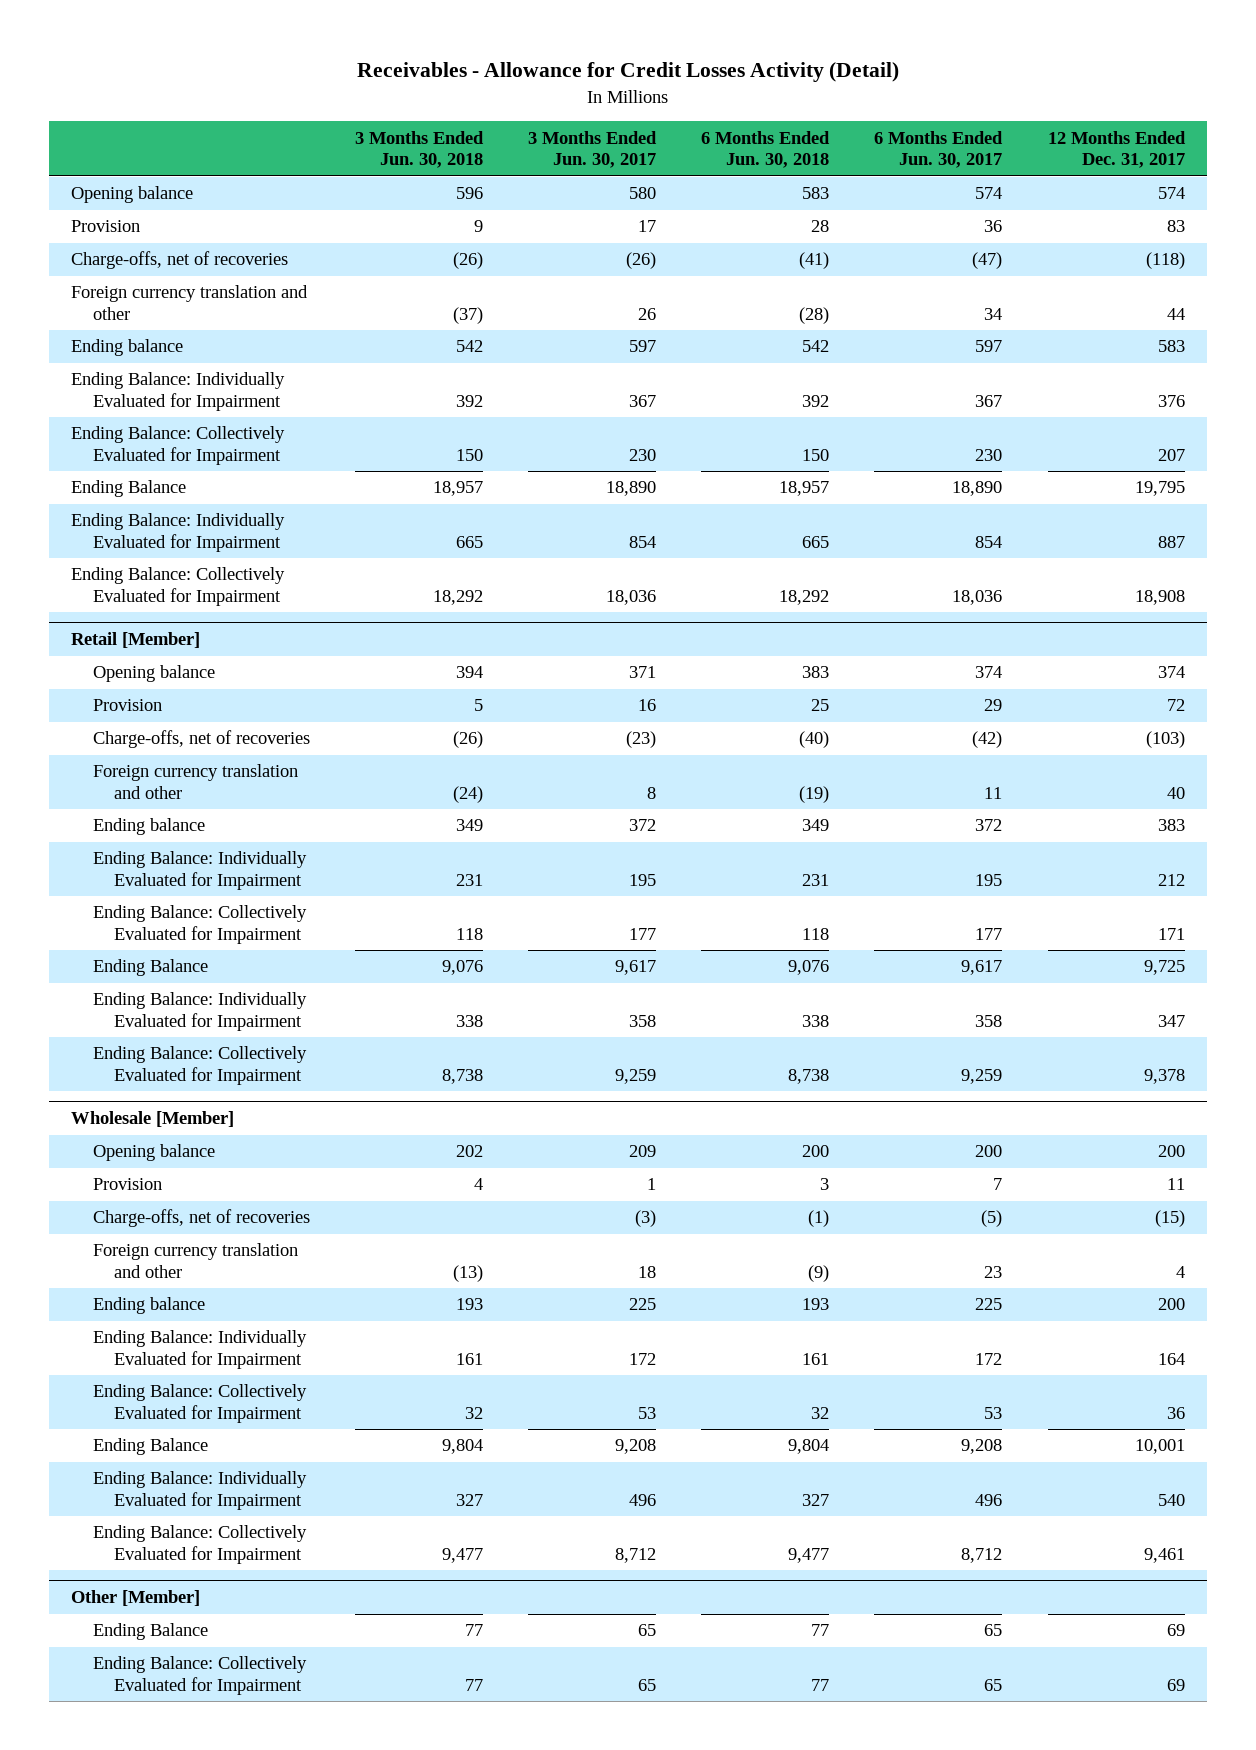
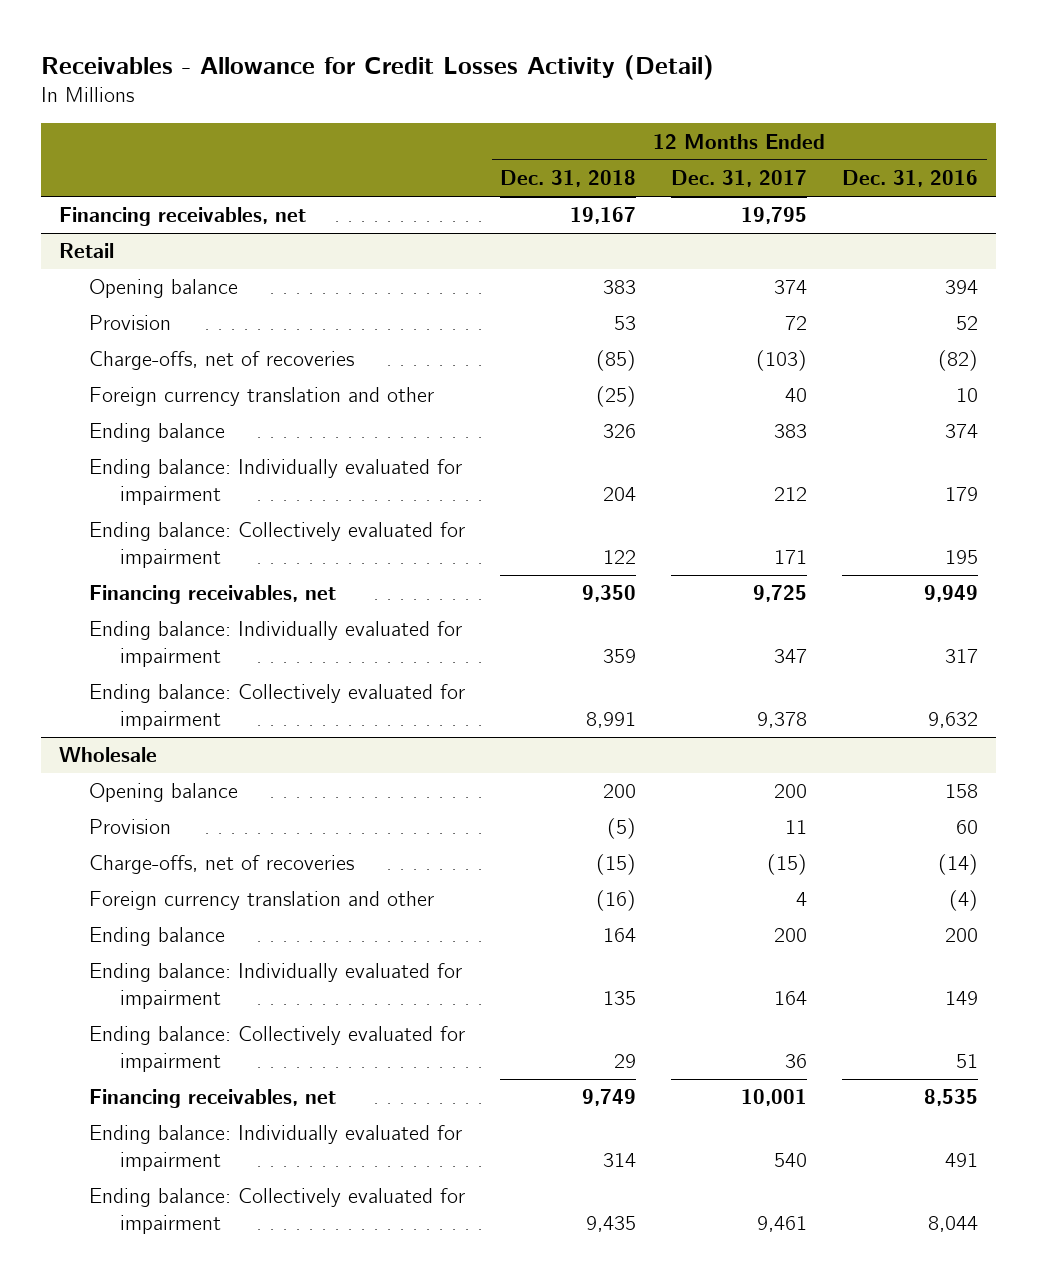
- | 3 Months Ended Jun. 30, 2018 | 3 Months Ended Jun. 30, 2017 | 6 Months Ended Jun. 30, 2018 | 6 Months Ended Jun. 30, 2017 | 12 Months Ended Dec. 31, 2017
+ | 12 Months Ended Dec. 31, 2018 | 12 Months Ended Dec. 31, 2017 | 12 Months Ended Dec. 31, 2016
- Opening balance | 596 | 580 | 583 | 574 | 574
- Provision | 9 | 17 | 28 | 36 | 83
- Charge-offs, net of recoveries | (26) | (26) | (41) | (47) | (118)
- Foreign currency translation and other | (37) | 26 | (28) | 34 | 44
- Ending balance | 542 | 597 | 542 | 597 | 583
- Ending Balance: Individually Evaluated for Impairment | 392 | 367 | 392 | 367 | 376
- Ending Balance: Collectively Evaluated for Impairment | 150 | 230 | 150 | 230 | 207
- Ending Balance | 18,957 | 18,890 | 18,957 | 18,890 | 19,795
- Ending Balance: Individually Evaluated for Impairment | 665 | 854 | 665 | 854 | 887
- Ending Balance: Collectively Evaluated for Impairment | 18,292 | 18,036 | 18,292 | 18,036 | 18,908
- Retail [Member]
+ Financing receivables, net | 19,167 | 19,795 |
+ Retail
- Ending Balance: Individually Evaluated for Impairment | 231 | 195 | 231 | 195 | 212
- Ending Balance: Collectively Evaluated for Impairment | 118 | 177 | 118 | 177 | 171
- Ending Balance | 9,076 | 9,617 | 9,076 | 9,617 | 9,725
- Ending Balance: Individually Evaluated for Impairment | 338 | 358 | 338 | 358 | 347
- Ending Balance: Collectively Evaluated for Impairment | 8,738 | 9,259 | 8,738 | 9,259 | 9,378
- Wholesale [Member]
+ Ending balance: Individually evaluated for impairment | 204 | 212 | 179
+ Ending balance: Collectively evaluated for impairment | 122 | 171 | 195
+ Financing receivables, net | 9,350 | 9,725 | 9,949
+ Ending balance: Individually evaluated for impairment | 359 | 347 | 317
+ Ending balance: Collectively evaluated for impairment | 8,991 | 9,378 | 9,632
+ Wholesale
- Ending Balance: Individually Evaluated for Impairment | 161 | 172 | 161 | 172 | 164
- Ending Balance: Collectively Evaluated for Impairment | 32 | 53 | 32 | 53 | 36
- Ending Balance | 9,804 | 9,208 | 9,804 | 9,208 | 10,001
- Ending Balance: Individually Evaluated for Impairment | 327 | 496 | 327 | 496 | 540
- Ending Balance: Collectively Evaluated for Impairment | 9,477 | 8,712 | 9,477 | 8,712 | 9,461
- Other [Member]
- Ending Balance | 77 | 65 | 77 | 65 | 69
- Ending Balance: Collectively Evaluated for Impairment | 77 | 65 | 77 | 65 | 69
+ Ending balance: Individually evaluated for impairment | 135 | 164 | 149
+ Ending balance: Collectively evaluated for impairment | 29 | 36 | 51
+ Financing receivables, net | 9,749 | 10,001 | 8,535
+ Ending balance: Individually evaluated for impairment | 314 | 540 | 491
+ Ending balance: Collectively evaluated for impairment | 9,435 | 9,461 | 8,044

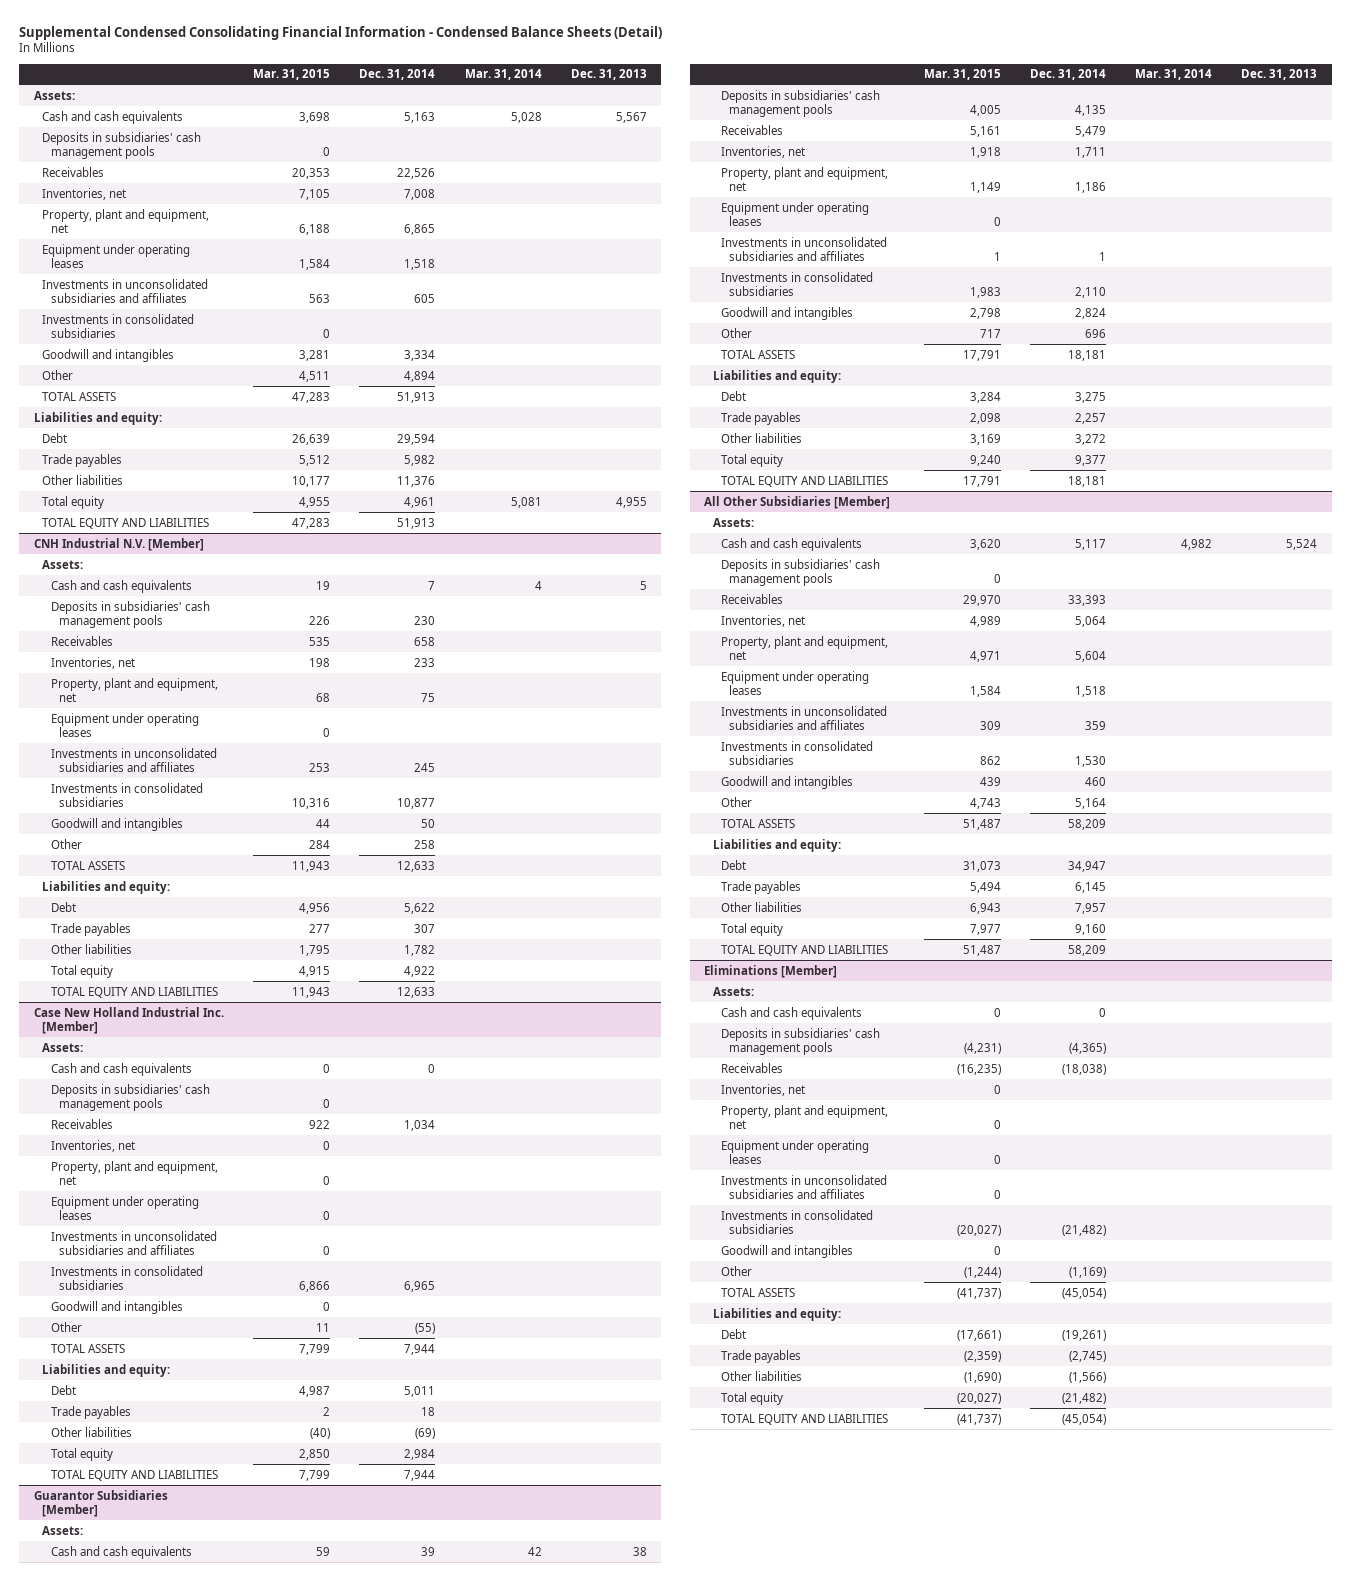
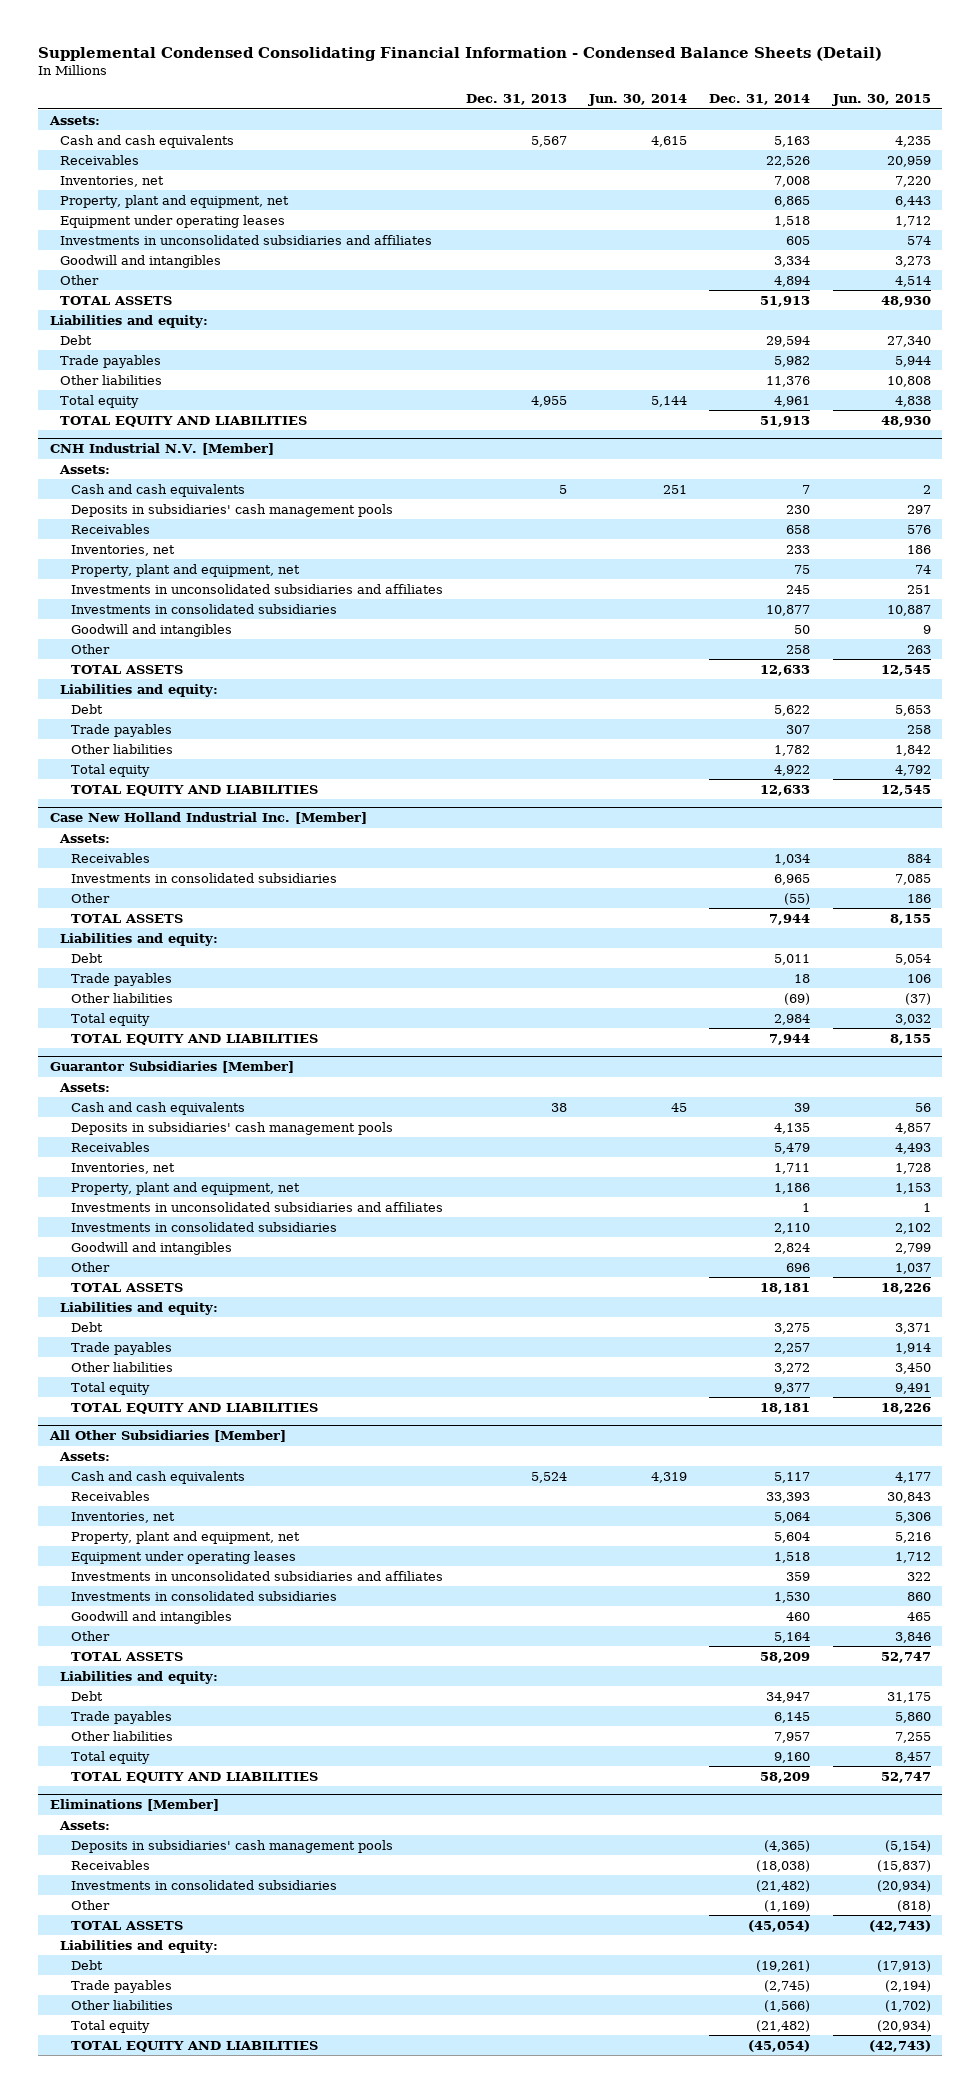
- | Mar. 31, 2015 | Dec. 31, 2014 | Mar. 31, 2014 | Dec. 31, 2013
+ | Dec. 31, 2013 | Jun. 30, 2014 | Dec. 31, 2014 | Jun. 30, 2015
- Deposits in subsidiaries' cash management pools | 0 | | |
- Investments in consolidated subsidiaries | 0 | | |
@ CNH Industrial N.V. [Member]
- Equipment under operating leases | 0 | | |
@ Case New Holland Industrial Inc. [Member]
- Cash and cash equivalents | 0 | 0 | |
- Deposits in subsidiaries' cash management pools | 0 | | |
- Inventories, net | 0 | | |
- Property, plant and equipment, net | 0 | | |
- Equipment under operating leases | 0 | | |
- Investments in unconsolidated subsidiaries and affiliates | 0 | | |
- Goodwill and intangibles | 0 | | |
@ Guarantor Subsidiaries [Member]
- Equipment under operating leases | 0 | | |
@ All Other Subsidiaries [Member]
- Deposits in subsidiaries' cash management pools | 0 | | |
@ Eliminations [Member]
- Cash and cash equivalents | 0 | 0 | |
- Inventories, net | 0 | | |
- Property, plant and equipment, net | 0 | | |
- Equipment under operating leases | 0 | | |
- Investments in unconsolidated subsidiaries and affiliates | 0 | | |
- Goodwill and intangibles | 0 | | |

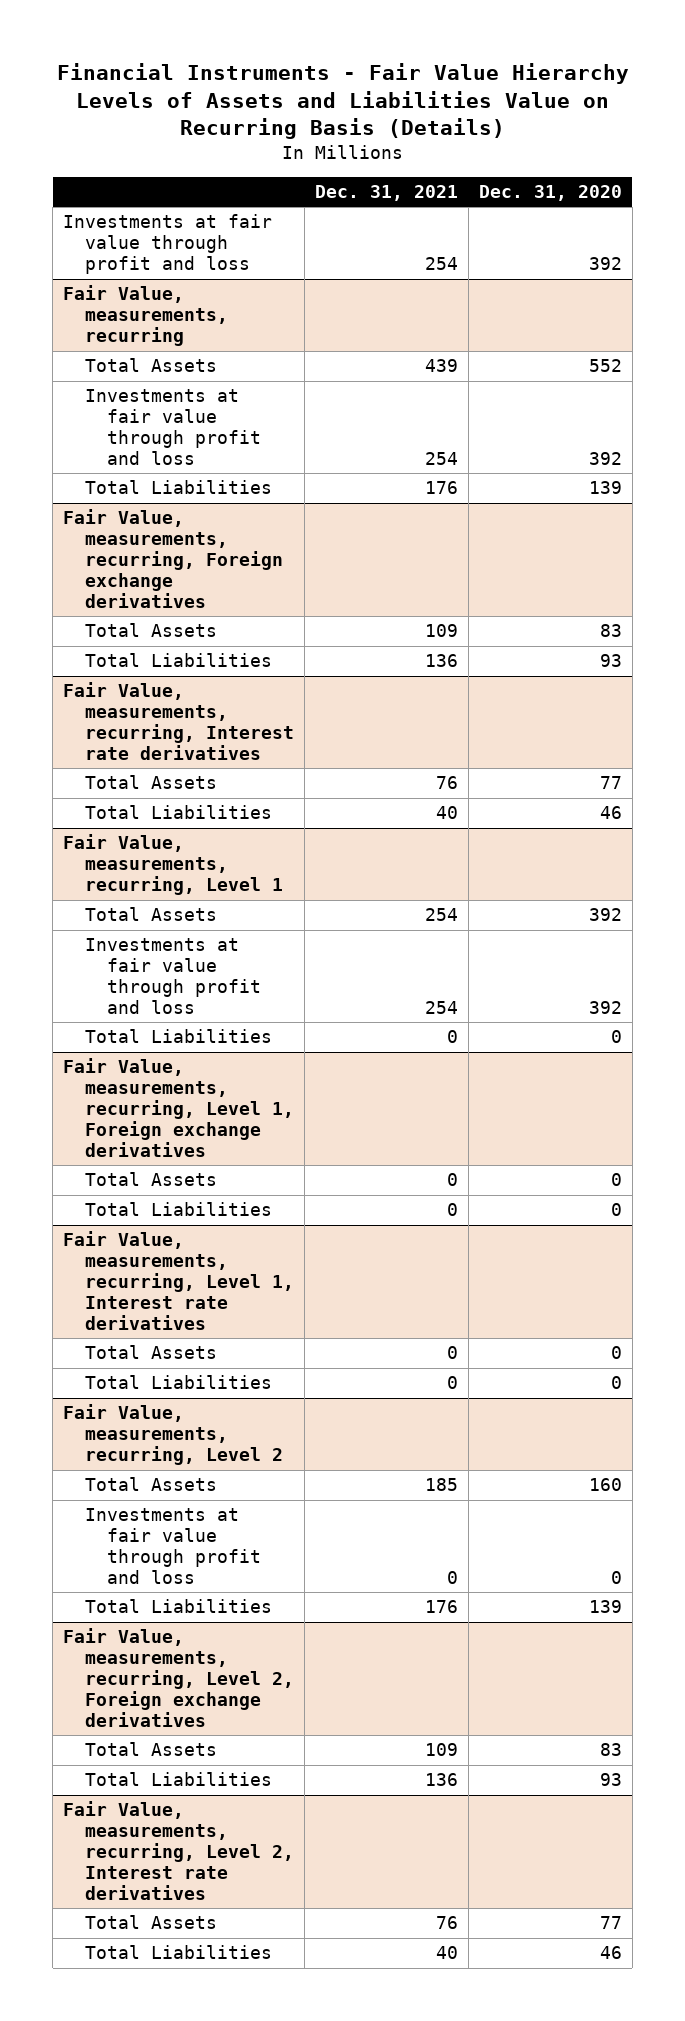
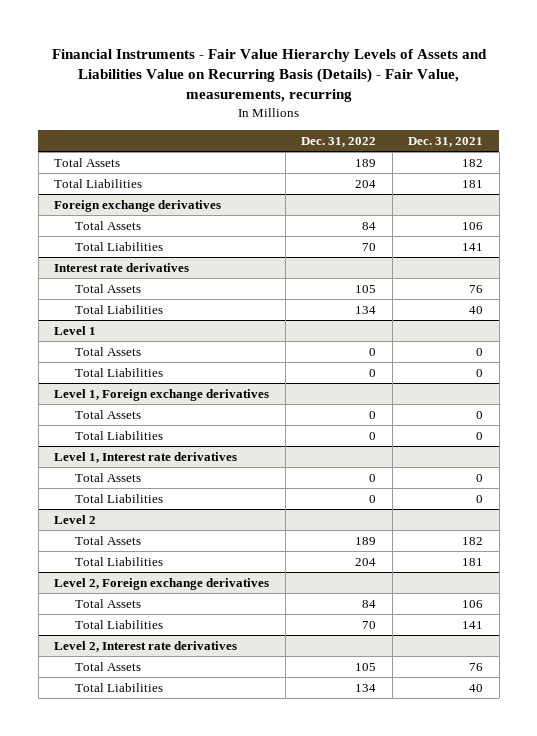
- Financial Instruments - Fair Value Hierarchy Levels of Assets and Liabilities Value on Recurring Basis (Details)
+ Financial Instruments - Fair Value Hierarchy Levels of Assets and Liabilities Value on Recurring Basis (Details) - Fair Value, measurements, recurring
- | Dec. 31, 2021 | Dec. 31, 2020
+ | Dec. 31, 2022 | Dec. 31, 2021
- Investments at fair value through profit and loss | 254 | 392
- Fair Value, measurements, recurring
- Total Assets | 439 | 552
- Investments at fair value through profit and loss | 254 | 392
- Total Liabilities | 176 | 139
- Fair Value, measurements, recurring, Foreign exchange derivatives
- Total Assets | 109 | 83
- Total Liabilities | 136 | 93
- Fair Value, measurements, recurring, Interest rate derivatives
+ Total Assets | 189 | 182
+ Total Liabilities | 204 | 181
+ Foreign exchange derivatives
+ Total Assets | 84 | 106
+ Total Liabilities | 70 | 141
+ Interest rate derivatives
- Fair Value, measurements, recurring, Level 1
- Total Assets | 254 | 392
- Investments at fair value through profit and loss | 254 | 392
+ Level 1
+ Total Assets | 0 | 0
- Fair Value, measurements, recurring, Level 1, Foreign exchange derivatives
+ Level 1, Foreign exchange derivatives
- Fair Value, measurements, recurring, Level 1, Interest rate derivatives
+ Level 1, Interest rate derivatives
- Fair Value, measurements, recurring, Level 2
- Total Assets | 185 | 160
- Investments at fair value through profit and loss | 0 | 0
- Total Liabilities | 176 | 139
- Fair Value, measurements, recurring, Level 2, Foreign exchange derivatives
- Total Assets | 109 | 83
- Total Liabilities | 136 | 93
- Fair Value, measurements, recurring, Level 2, Interest rate derivatives
+ Level 2
+ Total Assets | 189 | 182
+ Total Liabilities | 204 | 181
+ Level 2, Foreign exchange derivatives
+ Total Assets | 84 | 106
+ Total Liabilities | 70 | 141
+ Level 2, Interest rate derivatives

